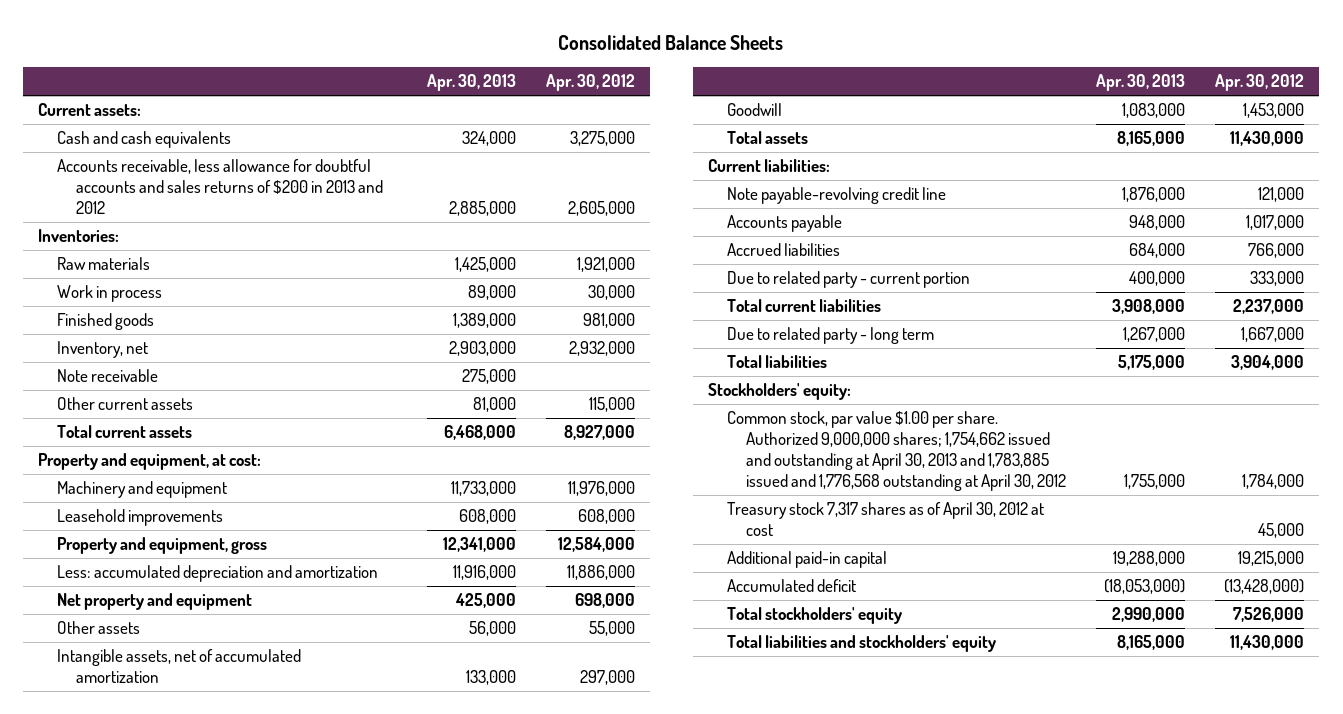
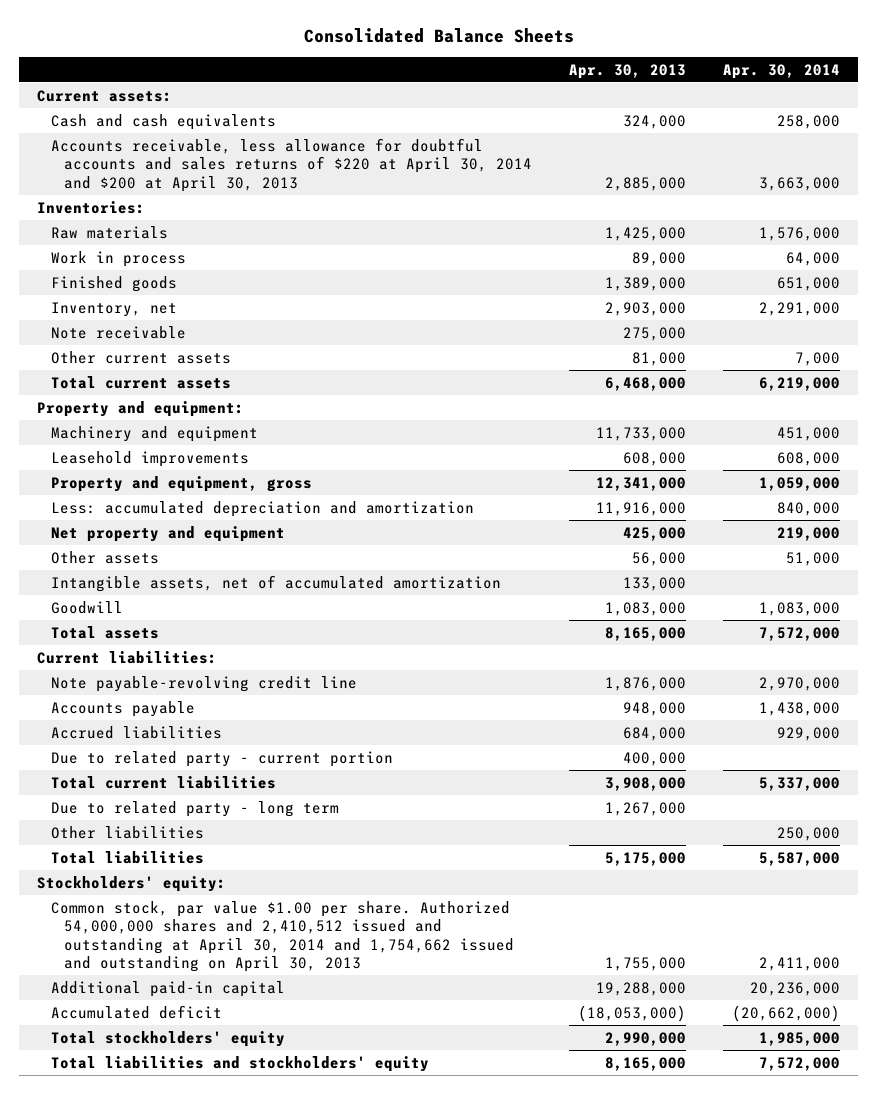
- | Apr. 30, 2013 | Apr. 30, 2012
+ | Apr. 30, 2013 | Apr. 30, 2014
- Accounts receivable, less allowance for doubtful accounts and sales returns of $200 in 2013 and 2012 | 2,885,000 | 2,605,000
+ Accounts receivable, less allowance for doubtful accounts and sales returns of $220 at April 30, 2014 and $200 at April 30, 2013 | 2,885,000 | 3,663,000
- Property and equipment, at cost:
+ Property and equipment:
+ Other liabilities | | 250,000
- Common stock, par value $1.00 per share. Authorized 9,000,000 shares; 1,754,662 issued and outstanding at April 30, 2013 and 1,783,885 issued and 1,776,568 outstanding at April 30, 2012 | 1,755,000 | 1,784,000
- Treasury stock 7,317 shares as of April 30, 2012 at cost | | 45,000
+ Common stock, par value $1.00 per share. Authorized 54,000,000 shares and 2,410,512 issued and outstanding at April 30, 2014 and 1,754,662 issued and outstanding on April 30, 2013 | 1,755,000 | 2,411,000

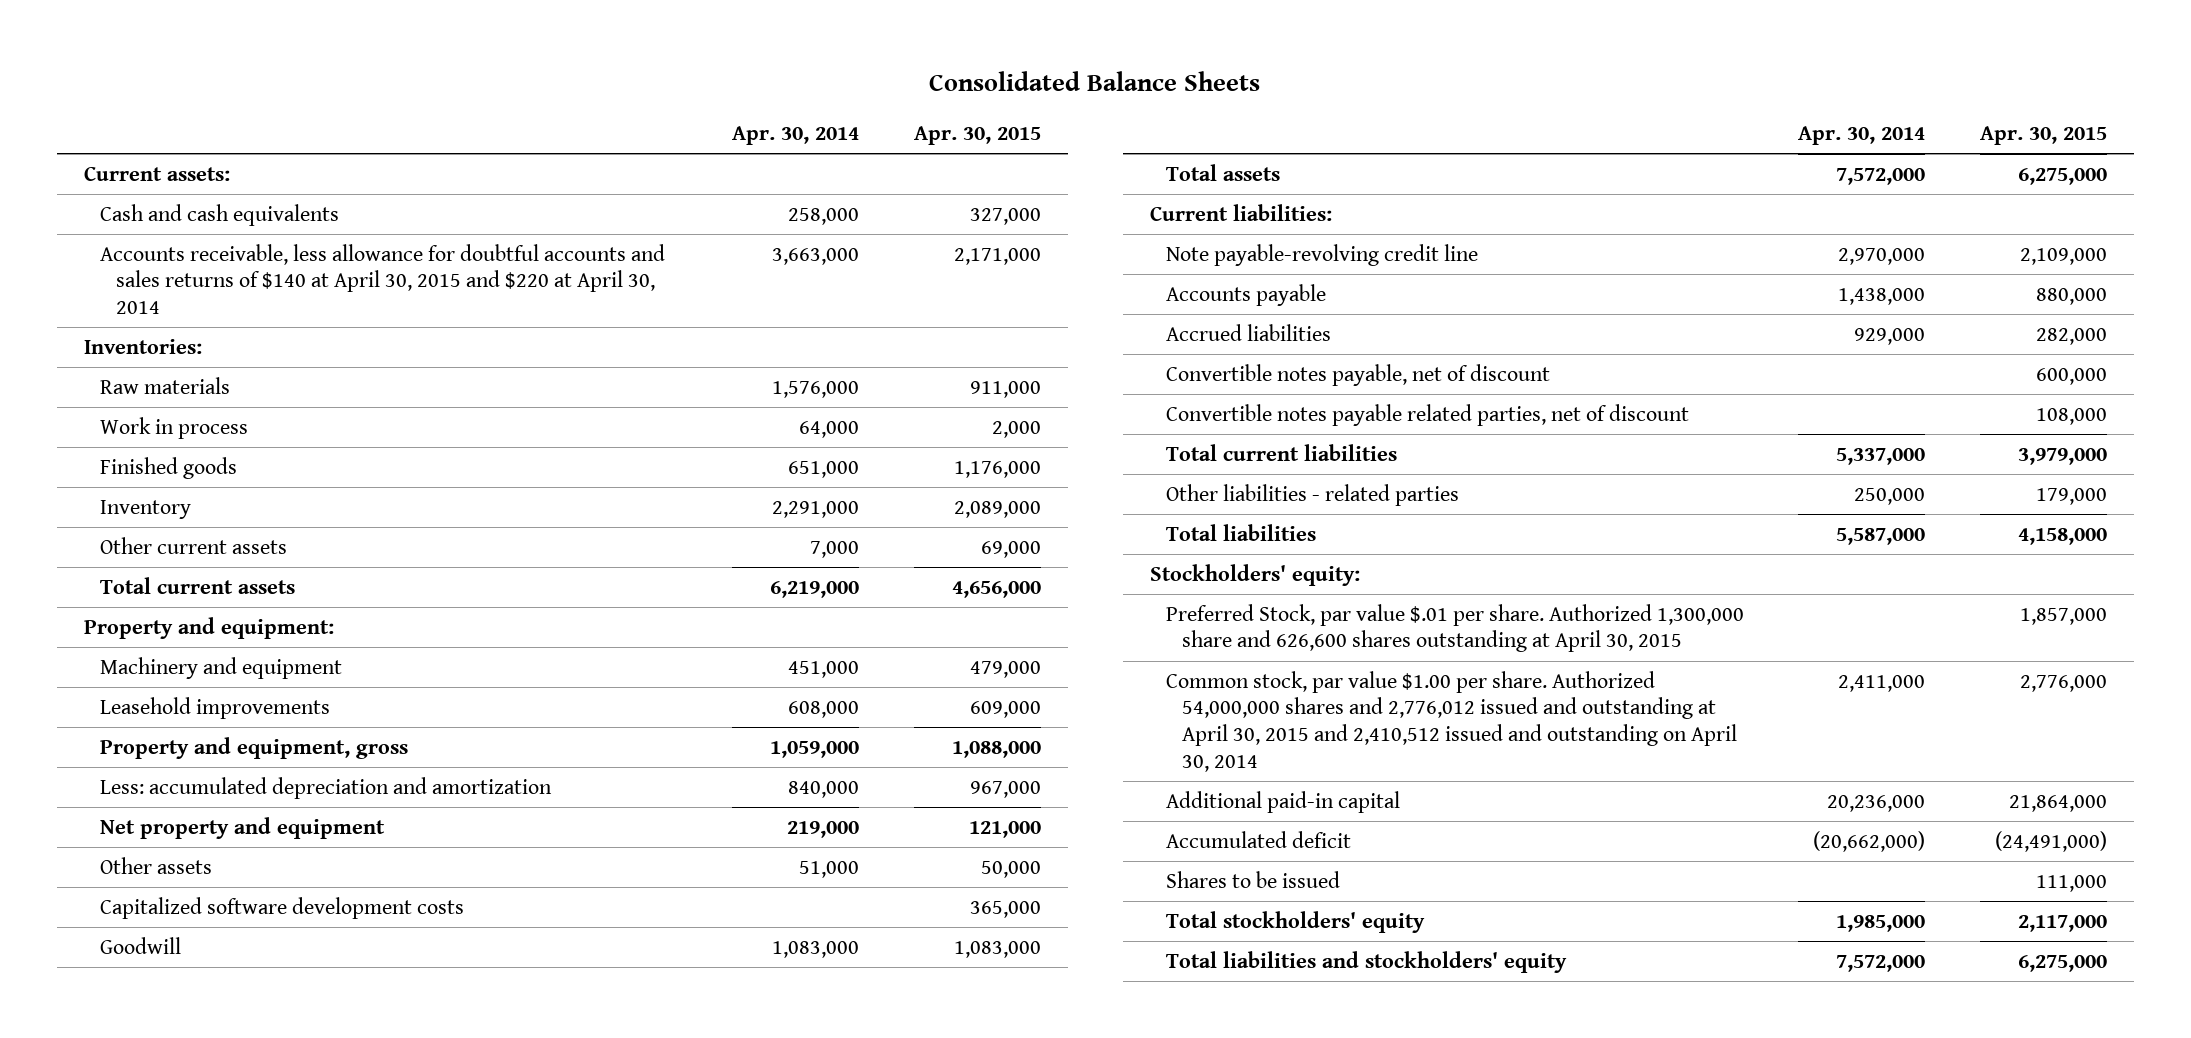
- | Apr. 30, 2013 | Apr. 30, 2014
+ | Apr. 30, 2014 | Apr. 30, 2015
- Accounts receivable, less allowance for doubtful accounts and sales returns of $220 at April 30, 2014 and $200 at April 30, 2013 | 2,885,000 | 3,663,000
+ Accounts receivable, less allowance for doubtful accounts and sales returns of $140 at April 30, 2015 and $220 at April 30, 2014 | 3,663,000 | 2,171,000
- Inventory, net | 2,903,000 | 2,291,000
- Note receivable | 275,000 |
+ Inventory | 2,291,000 | 2,089,000
- Intangible assets, net of accumulated amortization | 133,000 |
+ Capitalized software development costs | | 365,000
- Due to related party - current portion | 400,000 |
+ Convertible notes payable, net of discount | | 600,000
+ Convertible notes payable related parties, net of discount | | 108,000
- Due to related party - long term | 1,267,000 |
- Other liabilities | | 250,000
+ Other liabilities - related parties | 250,000 | 179,000
- Common stock, par value $1.00 per share. Authorized 54,000,000 shares and 2,410,512 issued and outstanding at April 30, 2014 and 1,754,662 issued and outstanding on April 30, 2013 | 1,755,000 | 2,411,000
+ Preferred Stock, par value $.01 per share. Authorized 1,300,000 share and 626,600 shares outstanding at April 30, 2015 | | 1,857,000
+ Common stock, par value $1.00 per share. Authorized 54,000,000 shares and 2,776,012 issued and outstanding at April 30, 2015 and 2,410,512 issued and outstanding on April 30, 2014 | 2,411,000 | 2,776,000
+ Shares to be issued | | 111,000

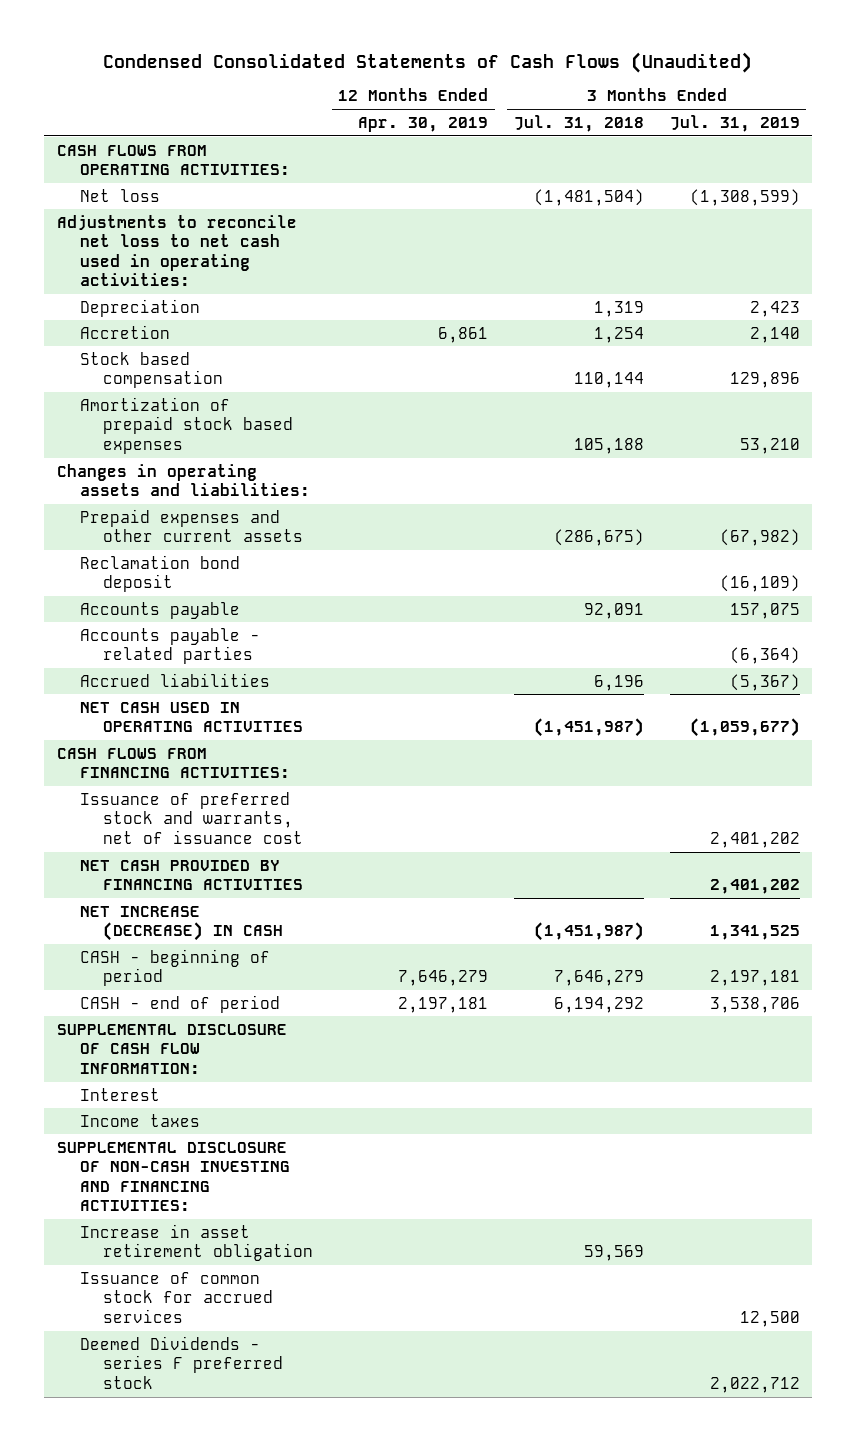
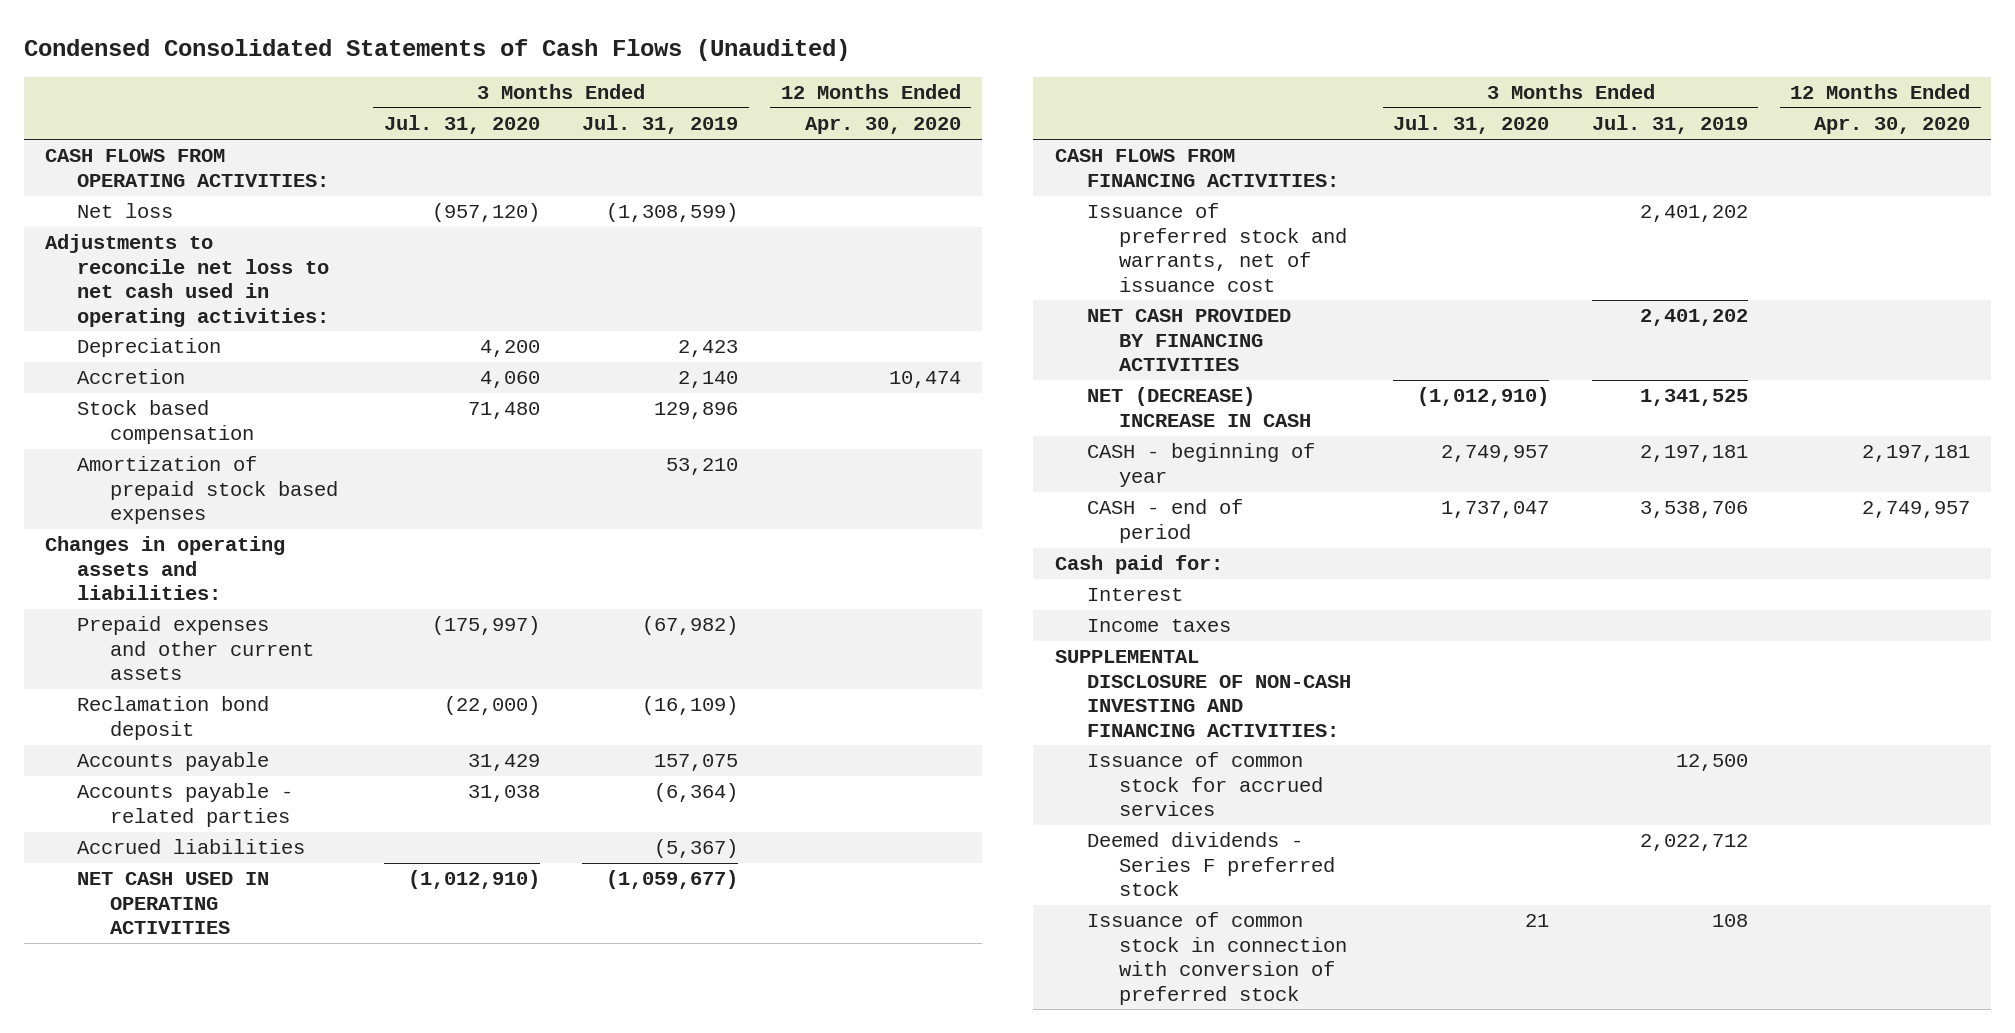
- | 12 Months Ended Apr. 30, 2019 | 3 Months Ended Jul. 31, 2018 | 3 Months Ended Jul. 31, 2019
+ | 3 Months Ended Jul. 31, 2020 | 3 Months Ended Jul. 31, 2019 | 12 Months Ended Apr. 30, 2020
- NET INCREASE (DECREASE) IN CASH | | (1,451,987) | 1,341,525
- CASH - beginning of period | 7,646,279 | 7,646,279 | 2,197,181
+ NET (DECREASE) INCREASE IN CASH | (1,012,910) | 1,341,525 |
+ CASH - beginning of year | 2,749,957 | 2,197,181 | 2,197,181
- SUPPLEMENTAL DISCLOSURE OF CASH FLOW INFORMATION:
+ Cash paid for:
- Increase in asset retirement obligation | | 59,569 |
- Deemed Dividends - series F preferred stock | | | 2,022,712
+ Deemed dividends - Series F preferred stock | | 2,022,712 |
+ Issuance of common stock in connection with conversion of preferred stock | 21 | 108 |

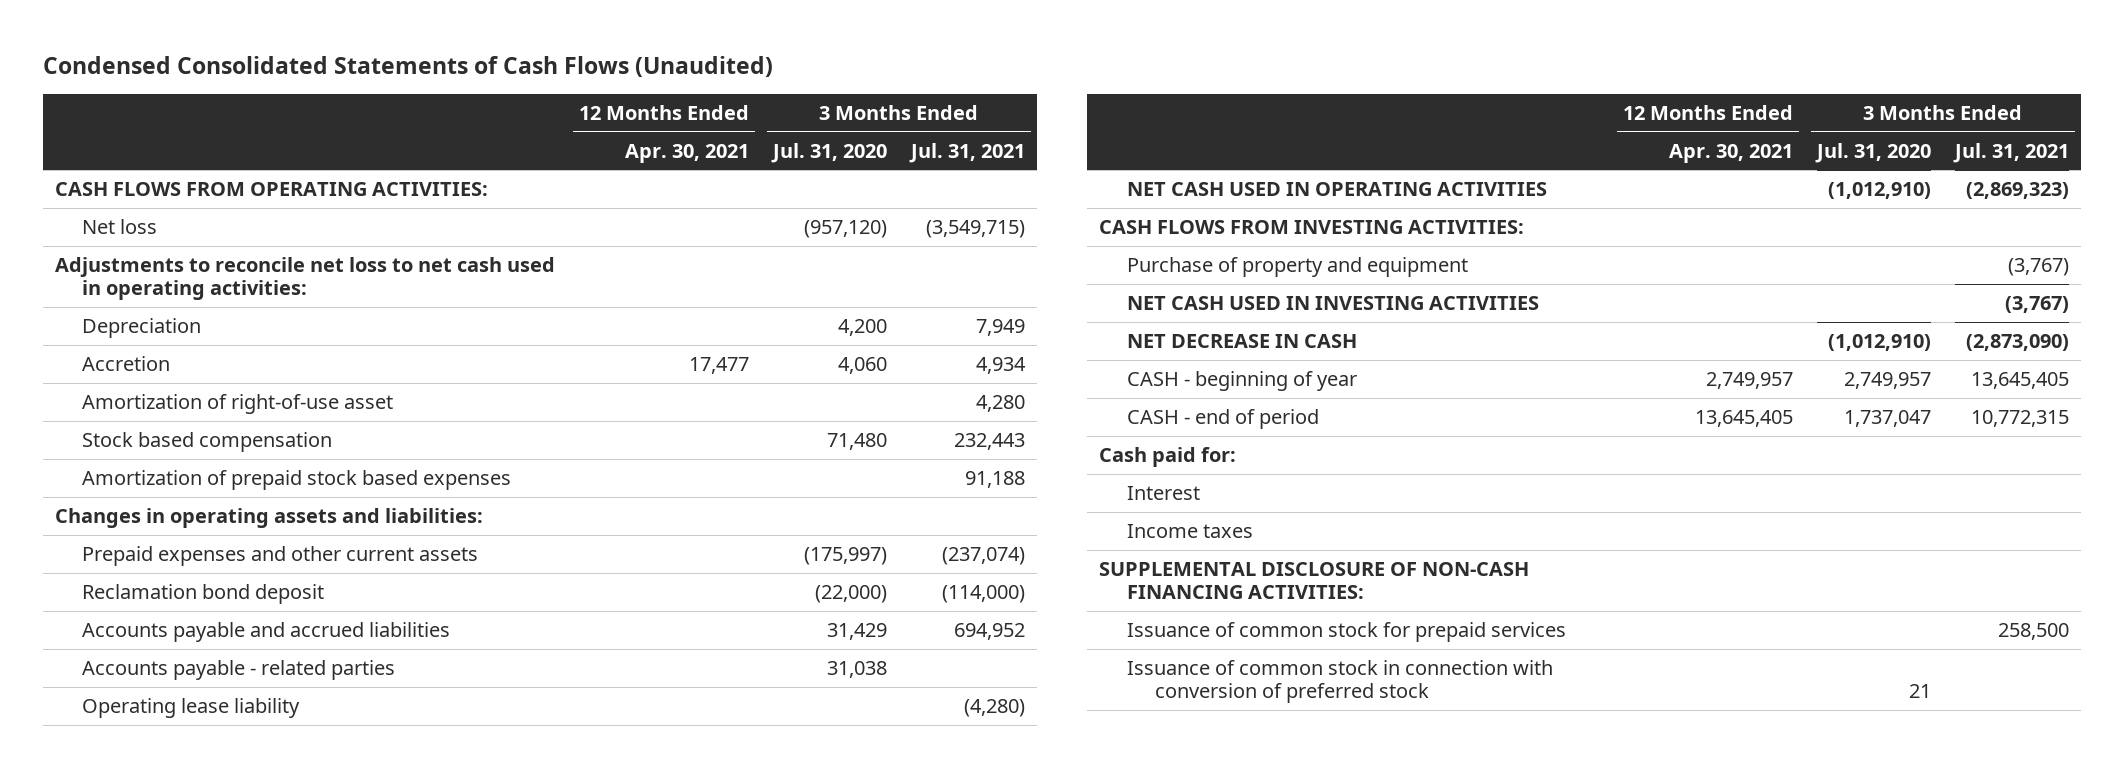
- | 3 Months Ended Jul. 31, 2020 | 3 Months Ended Jul. 31, 2019 | 12 Months Ended Apr. 30, 2020
+ | 12 Months Ended Apr. 30, 2021 | 3 Months Ended Jul. 31, 2020 | 3 Months Ended Jul. 31, 2021
+ Amortization of right-of-use asset | | | 4,280
- Accounts payable | 31,429 | 157,075 |
+ Accounts payable and accrued liabilities | | 31,429 | 694,952
- Accrued liabilities | | (5,367) |
+ Operating lease liability | | | (4,280)
- CASH FLOWS FROM FINANCING ACTIVITIES:
- Issuance of preferred stock and warrants, net of issuance cost | | 2,401,202 |
- NET CASH PROVIDED BY FINANCING ACTIVITIES | | 2,401,202 |
- NET (DECREASE) INCREASE IN CASH | (1,012,910) | 1,341,525 |
+ CASH FLOWS FROM INVESTING ACTIVITIES:
+ Purchase of property and equipment | | | (3,767)
+ NET CASH USED IN INVESTING ACTIVITIES | | | (3,767)
+ NET DECREASE IN CASH | | (1,012,910) | (2,873,090)
- SUPPLEMENTAL DISCLOSURE OF NON-CASH INVESTING AND FINANCING ACTIVITIES:
- Issuance of common stock for accrued services | | 12,500 |
- Deemed dividends - Series F preferred stock | | 2,022,712 |
+ SUPPLEMENTAL DISCLOSURE OF NON-CASH FINANCING ACTIVITIES:
+ Issuance of common stock for prepaid services | | | 258,500

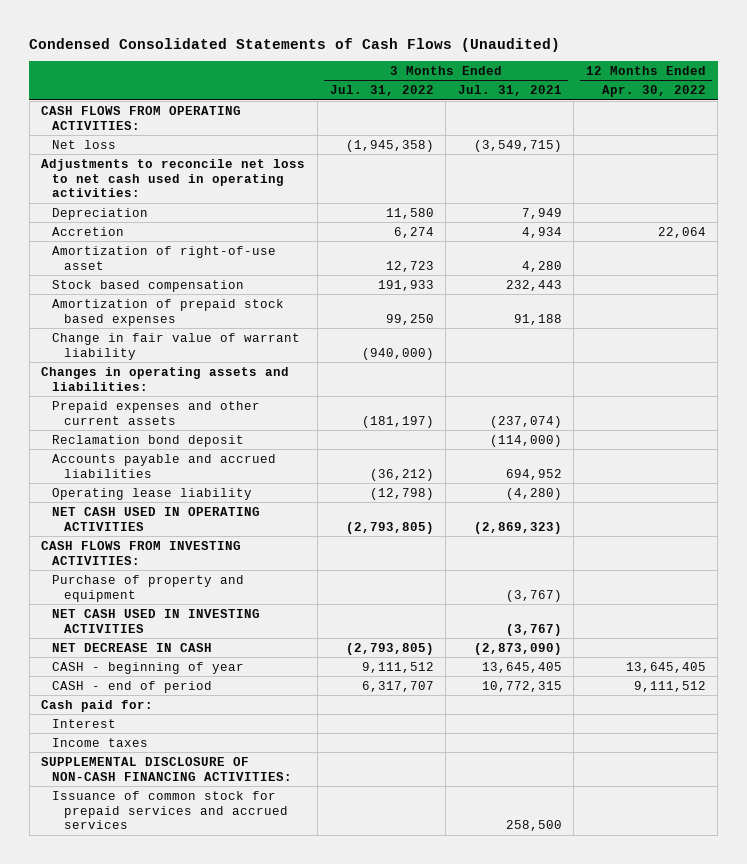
- | 12 Months Ended Apr. 30, 2021 | 3 Months Ended Jul. 31, 2020 | 3 Months Ended Jul. 31, 2021
+ | 3 Months Ended Jul. 31, 2022 | 3 Months Ended Jul. 31, 2021 | 12 Months Ended Apr. 30, 2022
+ Change in fair value of warrant liability | (940,000) | |
- Accounts payable - related parties | | 31,038 |
- Issuance of common stock for prepaid services | | | 258,500
- Issuance of common stock in connection with conversion of preferred stock | | 21 |
+ Issuance of common stock for prepaid services and accrued services | | 258,500 |

